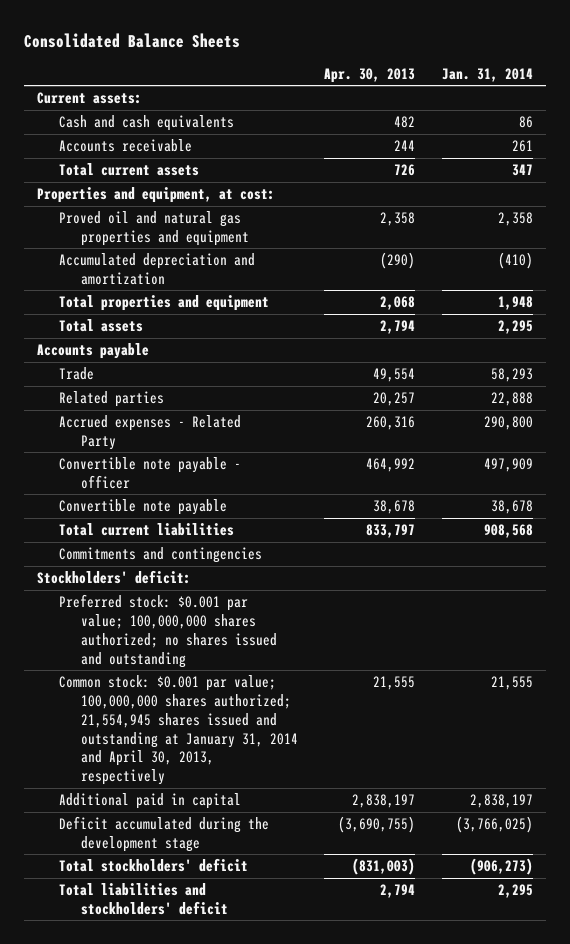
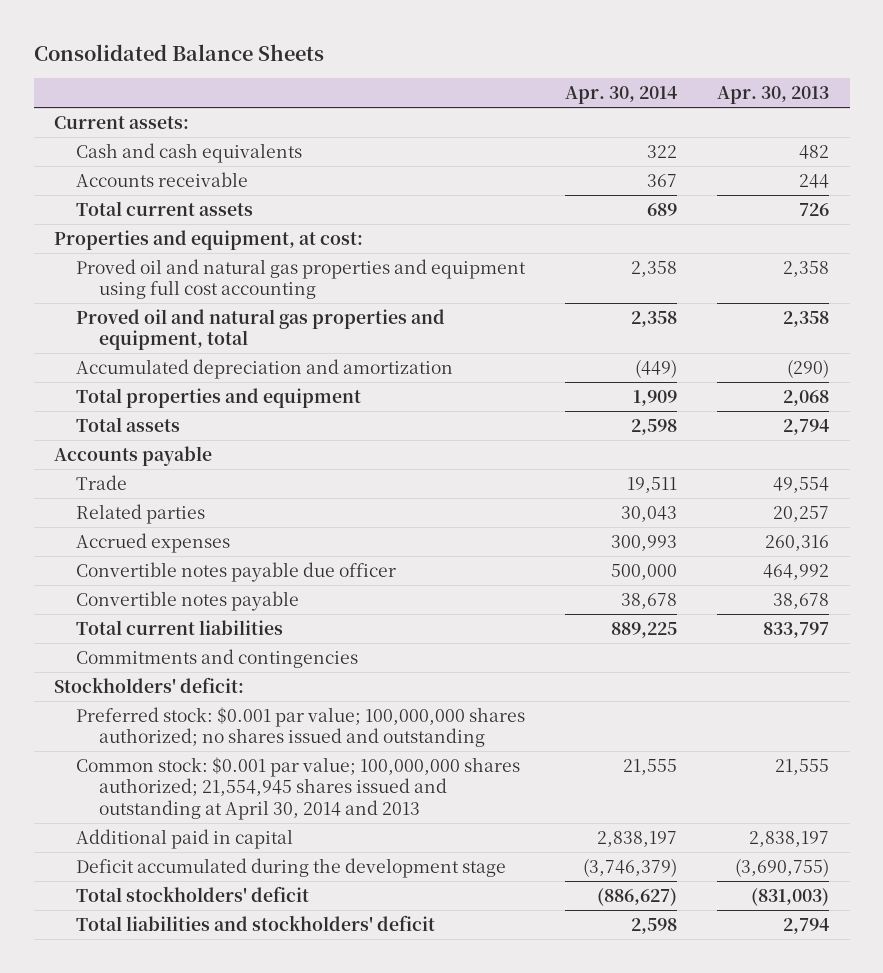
- | Apr. 30, 2013 | Jan. 31, 2014
+ | Apr. 30, 2014 | Apr. 30, 2013
- Proved oil and natural gas properties and equipment | 2,358 | 2,358
+ Proved oil and natural gas properties and equipment using full cost accounting | 2,358 | 2,358
+ Proved oil and natural gas properties and equipment, total | 2,358 | 2,358
- Accrued expenses - Related Party | 260,316 | 290,800
- Convertible note payable - officer | 464,992 | 497,909
- Convertible note payable | 38,678 | 38,678
+ Accrued expenses | 300,993 | 260,316
+ Convertible notes payable due officer | 500,000 | 464,992
+ Convertible notes payable | 38,678 | 38,678
- Common stock: $0.001 par value; 100,000,000 shares authorized; 21,554,945 shares issued and outstanding at January 31, 2014 and April 30, 2013, respectively | 21,555 | 21,555
+ Common stock: $0.001 par value; 100,000,000 shares authorized; 21,554,945 shares issued and outstanding at April 30, 2014 and 2013 | 21,555 | 21,555

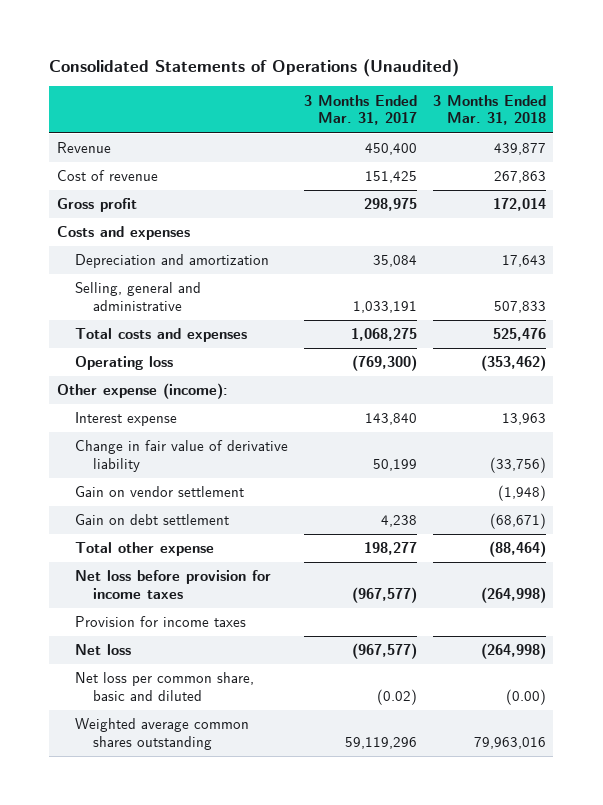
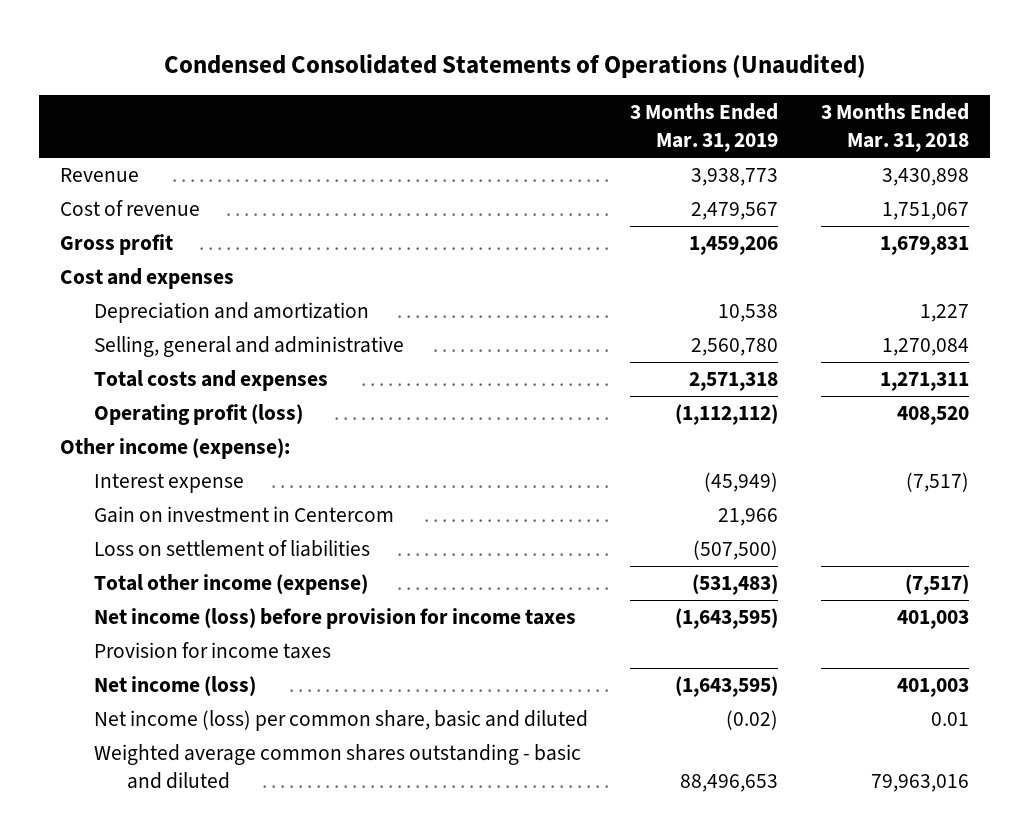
- Consolidated Statements of Operations (Unaudited)
+ Condensed Consolidated Statements of Operations (Unaudited)
- | 3 Months Ended Mar. 31, 2017 | 3 Months Ended Mar. 31, 2018
+ | 3 Months Ended Mar. 31, 2019 | 3 Months Ended Mar. 31, 2018
- Revenue | 450,400 | 439,877
- Cost of revenue | 151,425 | 267,863
- Gross profit | 298,975 | 172,014
- Costs and expenses
- Depreciation and amortization | 35,084 | 17,643
- Selling, general and administrative | 1,033,191 | 507,833
- Total costs and expenses | 1,068,275 | 525,476
- Operating loss | (769,300) | (353,462)
- Other expense (income):
- Interest expense | 143,840 | 13,963
- Change in fair value of derivative liability | 50,199 | (33,756)
- Gain on vendor settlement | | (1,948)
- Gain on debt settlement | 4,238 | (68,671)
- Total other expense | 198,277 | (88,464)
- Net loss before provision for income taxes | (967,577) | (264,998)
+ Revenue | 3,938,773 | 3,430,898
+ Cost of revenue | 2,479,567 | 1,751,067
+ Gross profit | 1,459,206 | 1,679,831
+ Cost and expenses
+ Depreciation and amortization | 10,538 | 1,227
+ Selling, general and administrative | 2,560,780 | 1,270,084
+ Total costs and expenses | 2,571,318 | 1,271,311
+ Operating profit (loss) | (1,112,112) | 408,520
+ Other income (expense):
+ Interest expense | (45,949) | (7,517)
+ Gain on investment in Centercom | 21,966 |
+ Loss on settlement of liabilities | (507,500) |
+ Total other income (expense) | (531,483) | (7,517)
+ Net income (loss) before provision for income taxes | (1,643,595) | 401,003
- Net loss | (967,577) | (264,998)
- Net loss per common share, basic and diluted | (0.02) | (0.00)
- Weighted average common shares outstanding | 59,119,296 | 79,963,016
+ Net income (loss) | (1,643,595) | 401,003
+ Net income (loss) per common share, basic and diluted | (0.02) | 0.01
+ Weighted average common shares outstanding - basic and diluted | 88,496,653 | 79,963,016

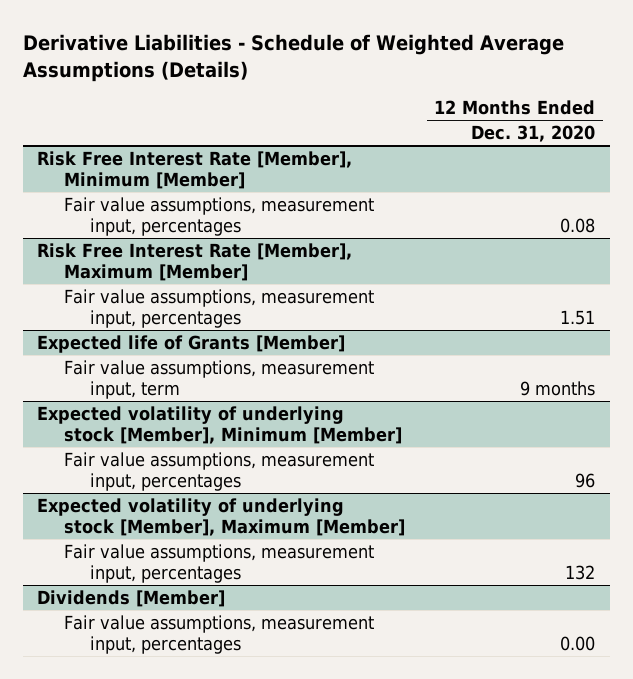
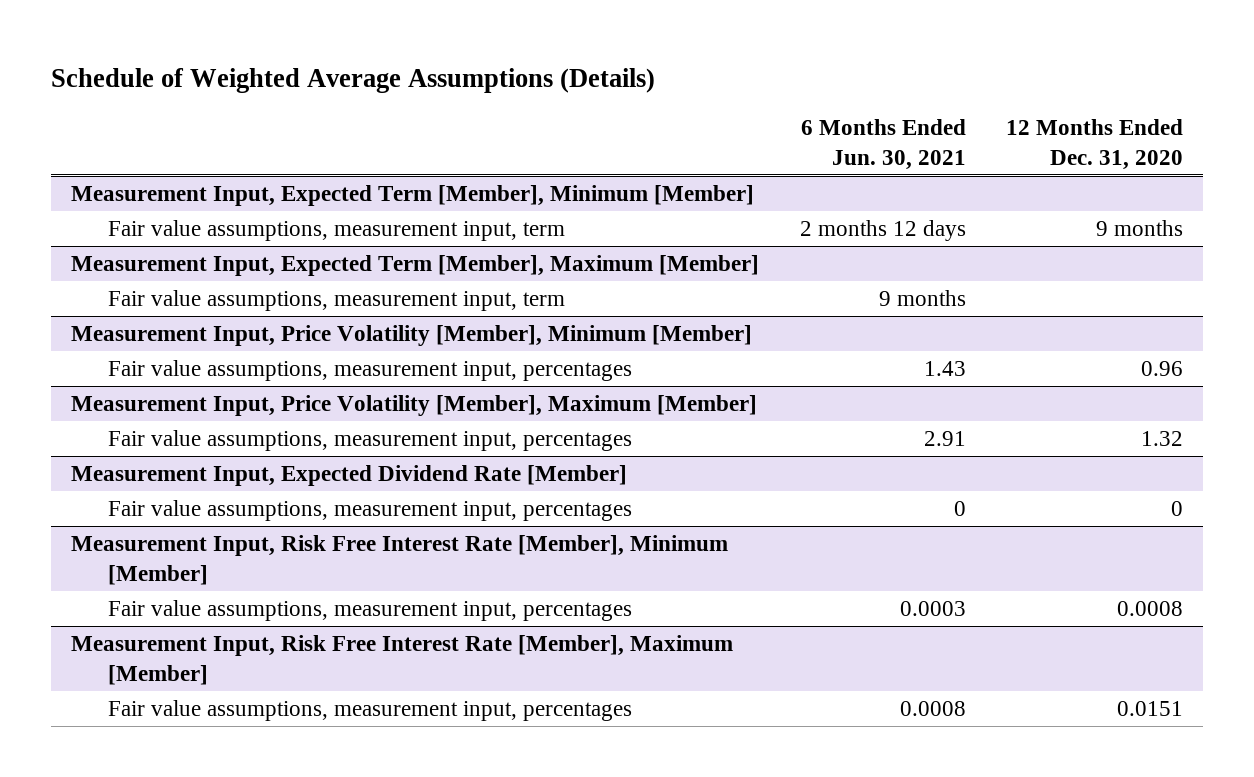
- Derivative Liabilities - Schedule of Weighted Average Assumptions (Details)
+ Schedule of Weighted Average Assumptions (Details)
- | 12 Months Ended Dec. 31, 2020
+ | 6 Months Ended Jun. 30, 2021 | 12 Months Ended Dec. 31, 2020
- Risk Free Interest Rate [Member], Minimum [Member]
- Fair value assumptions, measurement input, percentages | 0.08
- Risk Free Interest Rate [Member], Maximum [Member]
- Fair value assumptions, measurement input, percentages | 1.51
- Expected life of Grants [Member]
+ Measurement Input, Expected Term [Member], Minimum [Member]
- Expected volatility of underlying stock [Member], Minimum [Member]
- Fair value assumptions, measurement input, percentages | 96
- Expected volatility of underlying stock [Member], Maximum [Member]
- Fair value assumptions, measurement input, percentages | 132
- Dividends [Member]
- Fair value assumptions, measurement input, percentages | 0.00
+ Measurement Input, Expected Term [Member], Maximum [Member]
+ Fair value assumptions, measurement input, term | 9 months |
+ Measurement Input, Price Volatility [Member], Minimum [Member]
+ Fair value assumptions, measurement input, percentages | 1.43 | 0.96
+ Measurement Input, Price Volatility [Member], Maximum [Member]
+ Fair value assumptions, measurement input, percentages | 2.91 | 1.32
+ Measurement Input, Expected Dividend Rate [Member]
+ Fair value assumptions, measurement input, percentages | 0 | 0
+ Measurement Input, Risk Free Interest Rate [Member], Minimum [Member]
+ Fair value assumptions, measurement input, percentages | 0.0003 | 0.0008
+ Measurement Input, Risk Free Interest Rate [Member], Maximum [Member]
+ Fair value assumptions, measurement input, percentages | 0.0008 | 0.0151

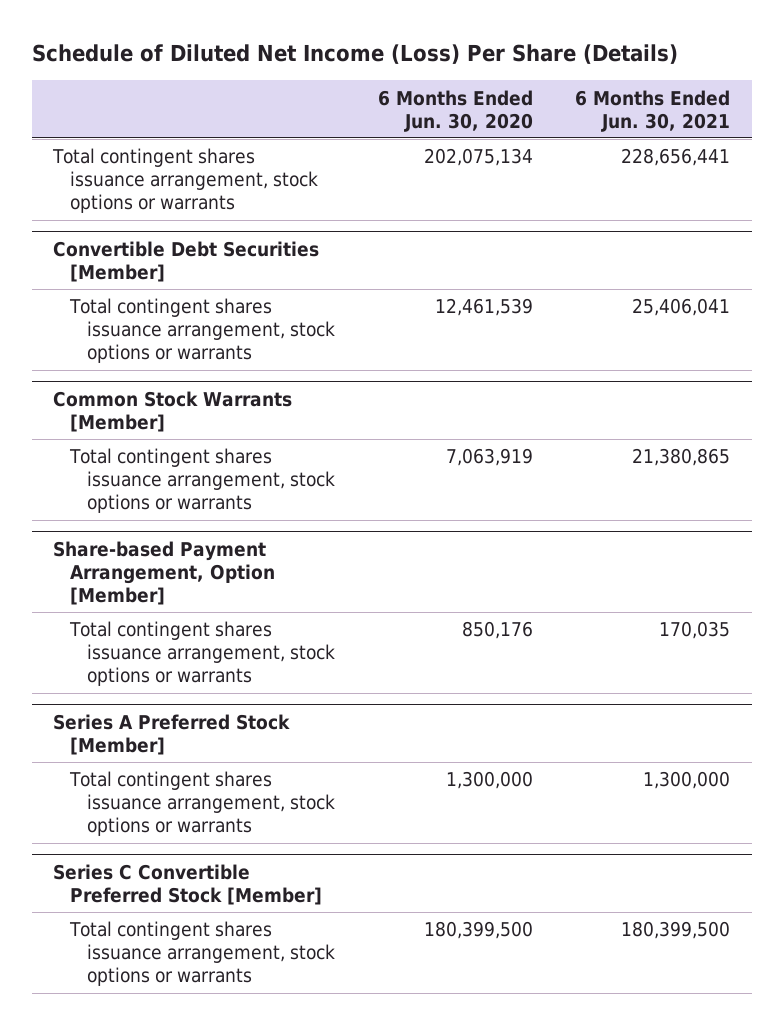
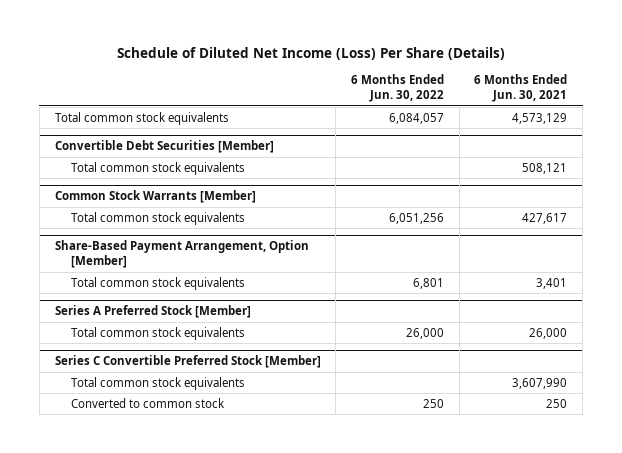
- | 6 Months Ended Jun. 30, 2020 | 6 Months Ended Jun. 30, 2021
+ | 6 Months Ended Jun. 30, 2022 | 6 Months Ended Jun. 30, 2021
- Total contingent shares issuance arrangement, stock options or warrants | 202,075,134 | 228,656,441
+ Total common stock equivalents | 6,084,057 | 4,573,129
@ Convertible Debt Securities [Member]
- Total contingent shares issuance arrangement, stock options or warrants | 12,461,539 | 25,406,041
+ Total common stock equivalents | | 508,121
@ Common Stock Warrants [Member]
- Total contingent shares issuance arrangement, stock options or warrants | 7,063,919 | 21,380,865
- Share-based Payment Arrangement, Option [Member]
- Total contingent shares issuance arrangement, stock options or warrants | 850,176 | 170,035
@ Common Stock Warrants [Member]
+ Total common stock equivalents | 6,051,256 | 427,617
+ Share-Based Payment Arrangement, Option [Member]
+ Total common stock equivalents | 6,801 | 3,401
@ Series A Preferred Stock [Member]
- Total contingent shares issuance arrangement, stock options or warrants | 1,300,000 | 1,300,000
+ Total common stock equivalents | 26,000 | 26,000
@ Series C Convertible Preferred Stock [Member]
- Total contingent shares issuance arrangement, stock options or warrants | 180,399,500 | 180,399,500
+ Total common stock equivalents | | 3,607,990
+ Converted to common stock | 250 | 250

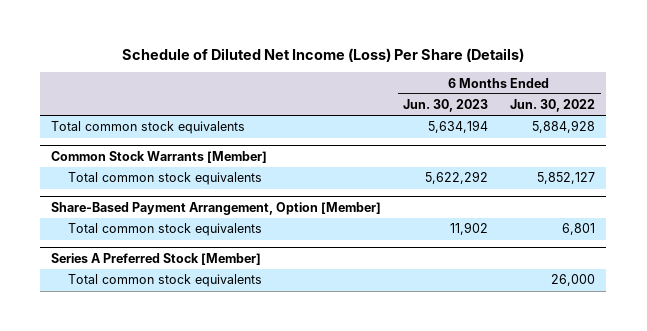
- | 6 Months Ended Jun. 30, 2022 | 6 Months Ended Jun. 30, 2021
+ | 6 Months Ended Jun. 30, 2023 | 6 Months Ended Jun. 30, 2022
- Total common stock equivalents | 6,084,057 | 4,573,129
- Convertible Debt Securities [Member]
- Total common stock equivalents | | 508,121
+ Total common stock equivalents | 5,634,194 | 5,884,928
@ Common Stock Warrants [Member]
- Total common stock equivalents | 6,051,256 | 427,617
+ Total common stock equivalents | 5,622,292 | 5,852,127
- Series C Convertible Preferred Stock [Member]
- Total common stock equivalents | | 3,607,990
- Converted to common stock | 250 | 250

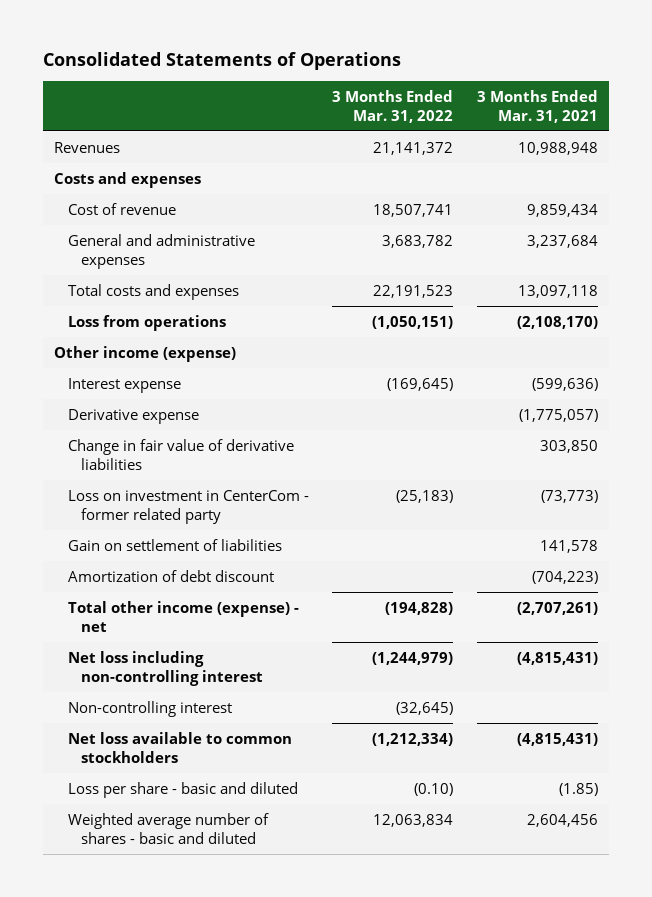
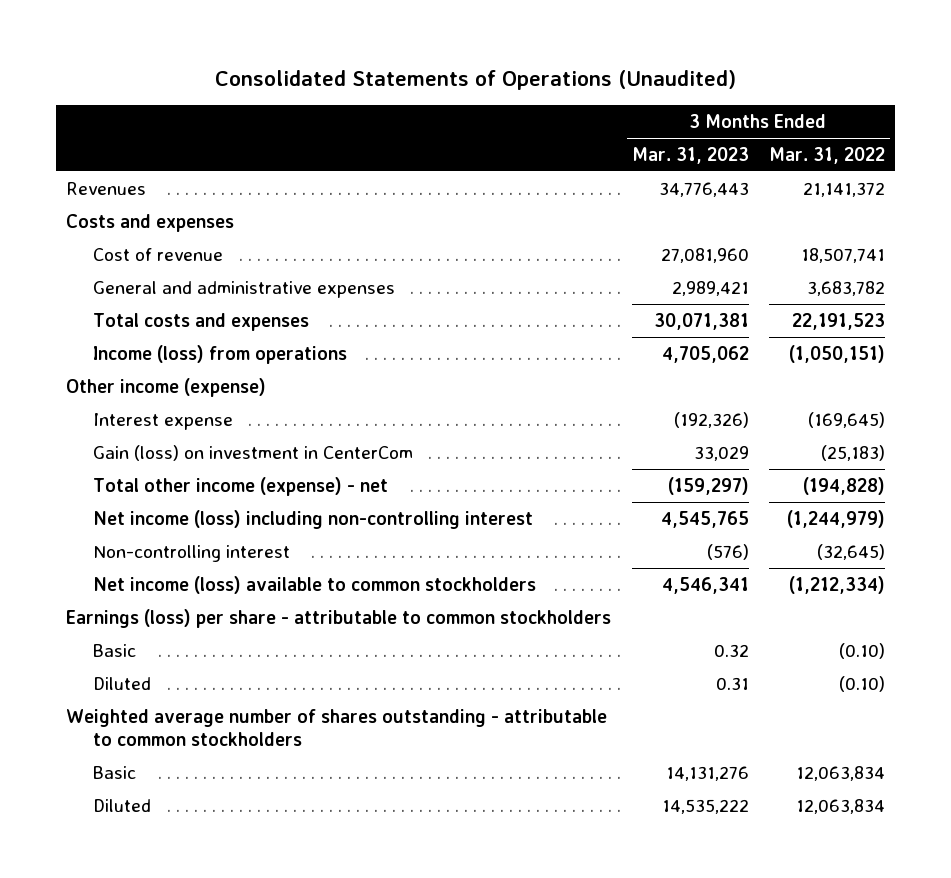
- Consolidated Statements of Operations
+ Consolidated Statements of Operations (Unaudited)
- | 3 Months Ended Mar. 31, 2022 | 3 Months Ended Mar. 31, 2021
+ | 3 Months Ended Mar. 31, 2023 | 3 Months Ended Mar. 31, 2022
- Loss from operations | (1,050,151) | (2,108,170)
+ Income (loss) from operations | 4,705,062 | (1,050,151)
- Derivative expense | | (1,775,057)
- Change in fair value of derivative liabilities | | 303,850
- Loss on investment in CenterCom - former related party | (25,183) | (73,773)
- Gain on settlement of liabilities | | 141,578
- Amortization of debt discount | | (704,223)
+ Gain (loss) on investment in CenterCom | 33,029 | (25,183)
- Net loss including non-controlling interest | (1,244,979) | (4,815,431)
+ Net income (loss) including non-controlling interest | 4,545,765 | (1,244,979)
- Net loss available to common stockholders | (1,212,334) | (4,815,431)
- Loss per share - basic and diluted | (0.10) | (1.85)
- Weighted average number of shares - basic and diluted | 12,063,834 | 2,604,456
+ Net income (loss) available to common stockholders | 4,546,341 | (1,212,334)
+ Earnings (loss) per share - attributable to common stockholders
+ Basic | 0.32 | (0.10)
+ Diluted | 0.31 | (0.10)
+ Weighted average number of shares outstanding - attributable to common stockholders
+ Basic | 14,131,276 | 12,063,834
+ Diluted | 14,535,222 | 12,063,834

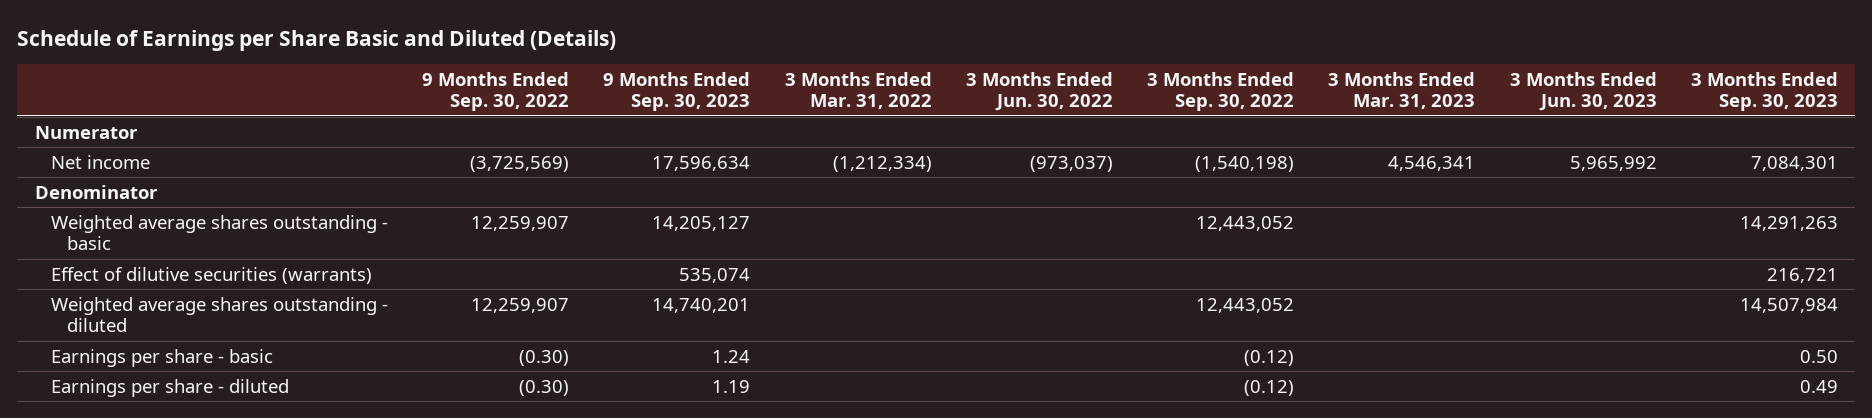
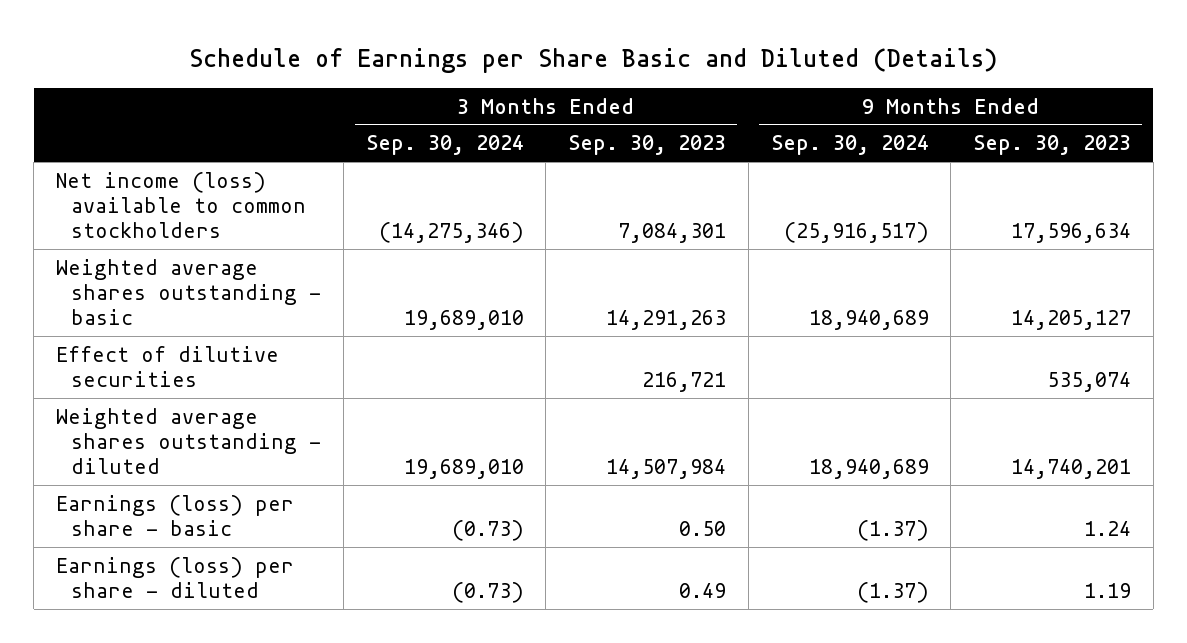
- | 9 Months Ended Sep. 30, 2022 | 9 Months Ended Sep. 30, 2023 | 3 Months Ended Mar. 31, 2022 | 3 Months Ended Jun. 30, 2022 | 3 Months Ended Sep. 30, 2022 | 3 Months Ended Mar. 31, 2023 | 3 Months Ended Jun. 30, 2023 | 3 Months Ended Sep. 30, 2023
+ | 3 Months Ended Sep. 30, 2024 | 3 Months Ended Sep. 30, 2023 | 9 Months Ended Sep. 30, 2024 | 9 Months Ended Sep. 30, 2023
- Numerator
- Net income | (3,725,569) | 17,596,634 | (1,212,334) | (973,037) | (1,540,198) | 4,546,341 | 5,965,992 | 7,084,301
- Denominator
+ Net income (loss) available to common stockholders | (14,275,346) | 7,084,301 | (25,916,517) | 17,596,634
- Effect of dilutive securities (warrants) | | 535,074 | | | | | | 216,721
+ Effect of dilutive securities | | 216,721 | | 535,074
- Earnings per share - basic | (0.30) | 1.24 | | | (0.12) | | | 0.50
- Earnings per share - diluted | (0.30) | 1.19 | | | (0.12) | | | 0.49
+ Earnings (loss) per share - basic | (0.73) | 0.50 | (1.37) | 1.24
+ Earnings (loss) per share - diluted | (0.73) | 0.49 | (1.37) | 1.19

